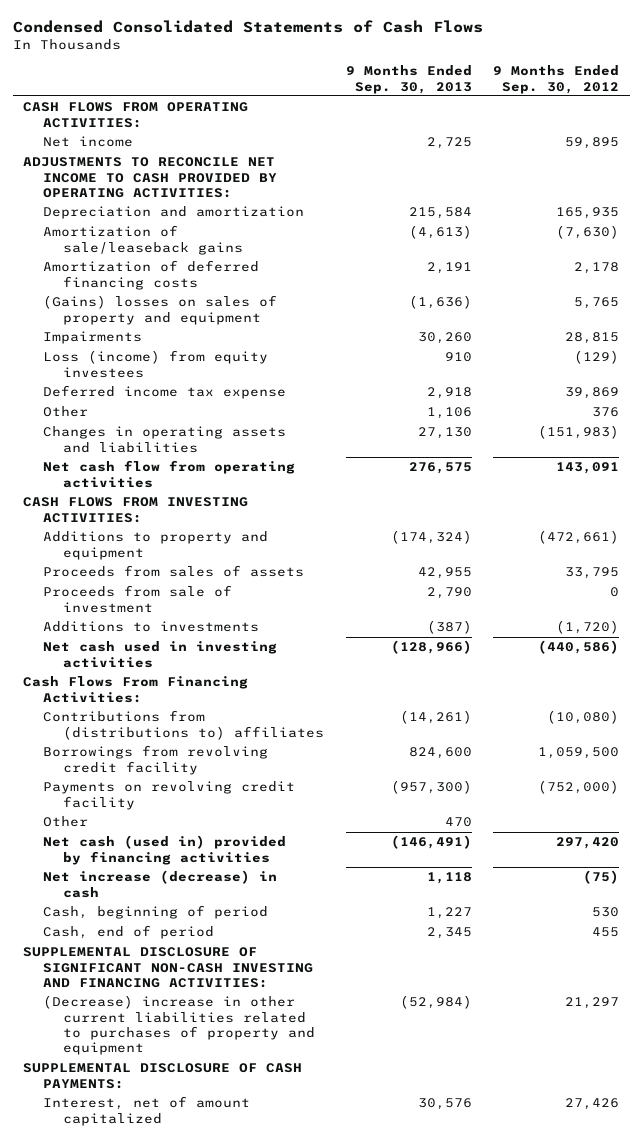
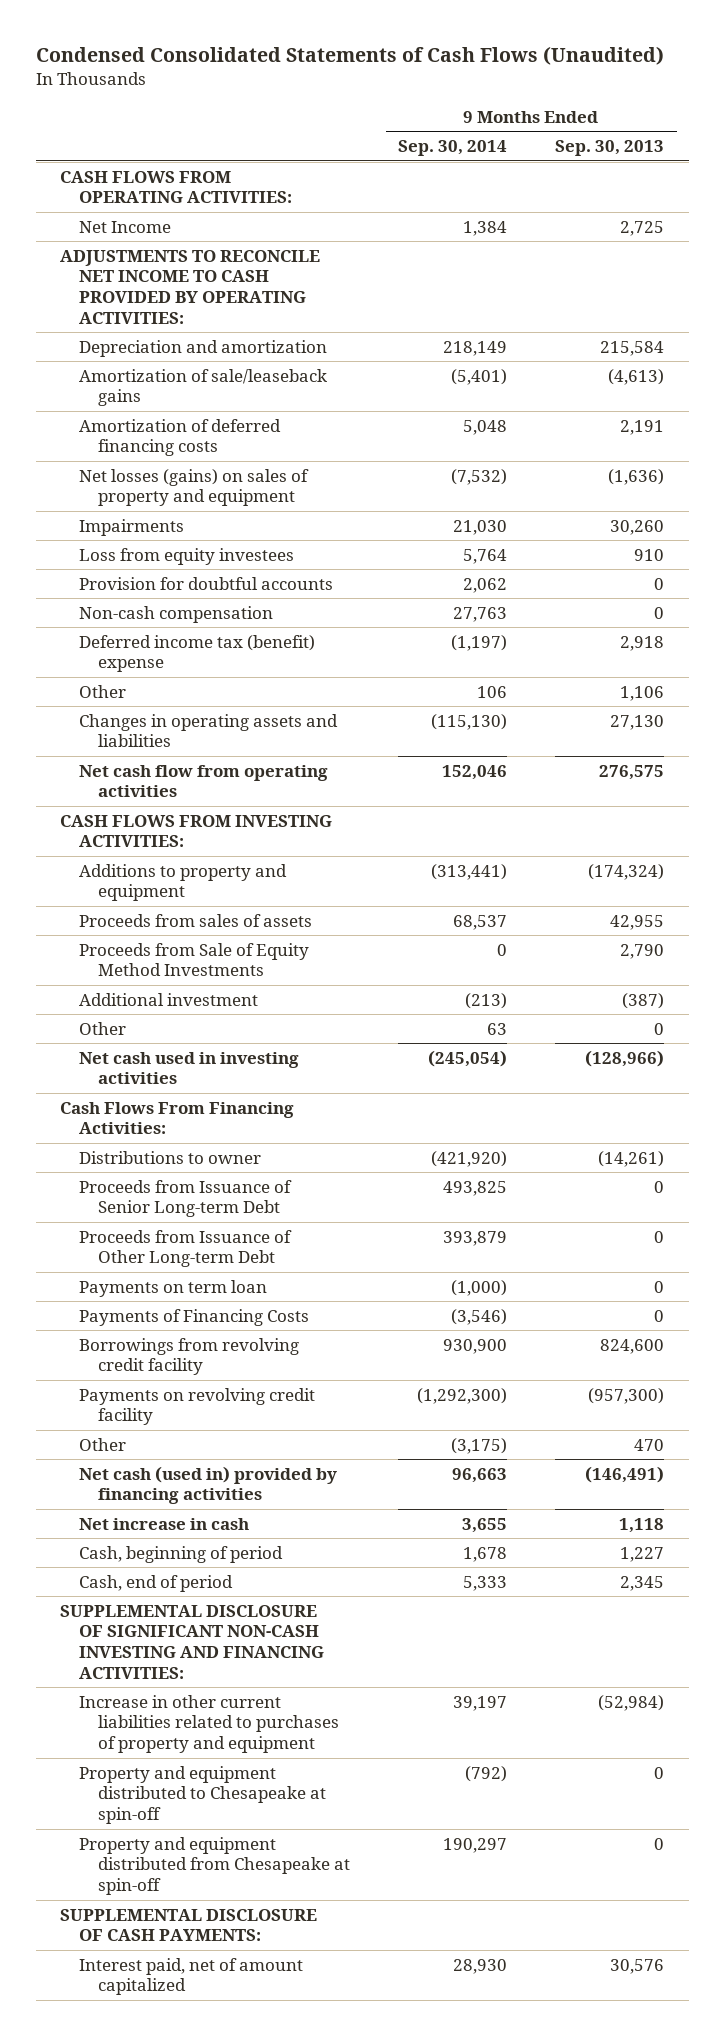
- Condensed Consolidated Statements of Cash Flows
+ Condensed Consolidated Statements of Cash Flows (Unaudited)
- | 9 Months Ended Sep. 30, 2013 | 9 Months Ended Sep. 30, 2012
+ | 9 Months Ended Sep. 30, 2014 | 9 Months Ended Sep. 30, 2013
- Net income | 2,725 | 59,895
+ Net Income | 1,384 | 2,725
- (Gains) losses on sales of property and equipment | (1,636) | 5,765
+ Net losses (gains) on sales of property and equipment | (7,532) | (1,636)
- Loss (income) from equity investees | 910 | (129)
- Deferred income tax expense | 2,918 | 39,869
+ Loss from equity investees | 5,764 | 910
+ Provision for doubtful accounts | 2,062 | 0
+ Non-cash compensation | 27,763 | 0
+ Deferred income tax (benefit) expense | (1,197) | 2,918
- Proceeds from sale of investment | 2,790 | 0
- Additions to investments | (387) | (1,720)
+ Proceeds from Sale of Equity Method Investments | 0 | 2,790
+ Additional investment | (213) | (387)
+ Other | 63 | 0
- Contributions from (distributions to) affiliates | (14,261) | (10,080)
+ Distributions to owner | (421,920) | (14,261)
+ Proceeds from Issuance of Senior Long-term Debt | 493,825 | 0
+ Proceeds from Issuance of Other Long-term Debt | 393,879 | 0
+ Payments on term loan | (1,000) | 0
+ Payments of Financing Costs | (3,546) | 0
- Net increase (decrease) in cash | 1,118 | (75)
+ Net increase in cash | 3,655 | 1,118
- (Decrease) increase in other current liabilities related to purchases of property and equipment | (52,984) | 21,297
+ Increase in other current liabilities related to purchases of property and equipment | 39,197 | (52,984)
+ Property and equipment distributed to Chesapeake at spin-off | (792) | 0
+ Property and equipment distributed from Chesapeake at spin-off | 190,297 | 0
- Interest, net of amount capitalized | 30,576 | 27,426
+ Interest paid, net of amount capitalized | 28,930 | 30,576

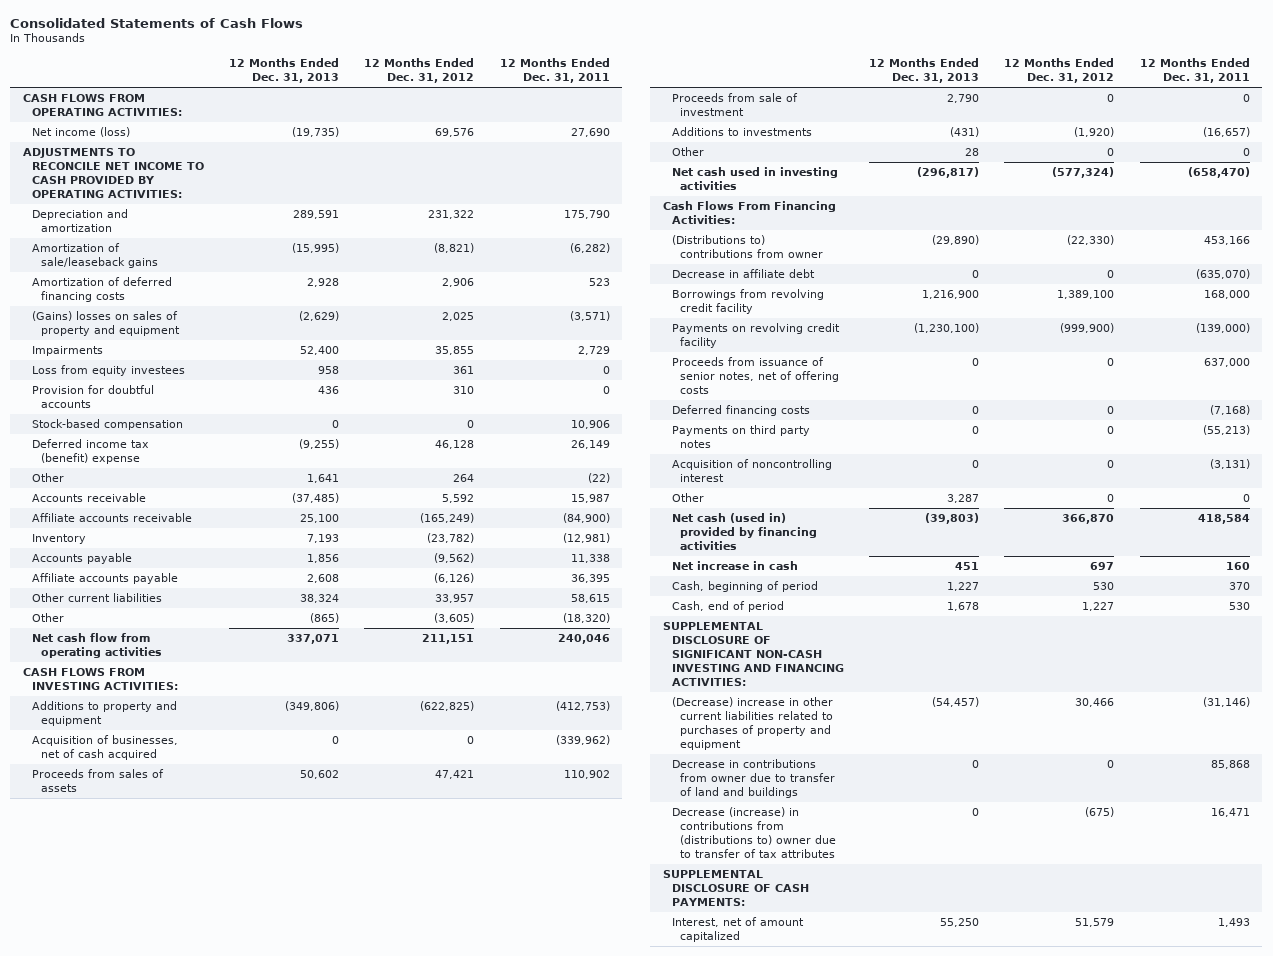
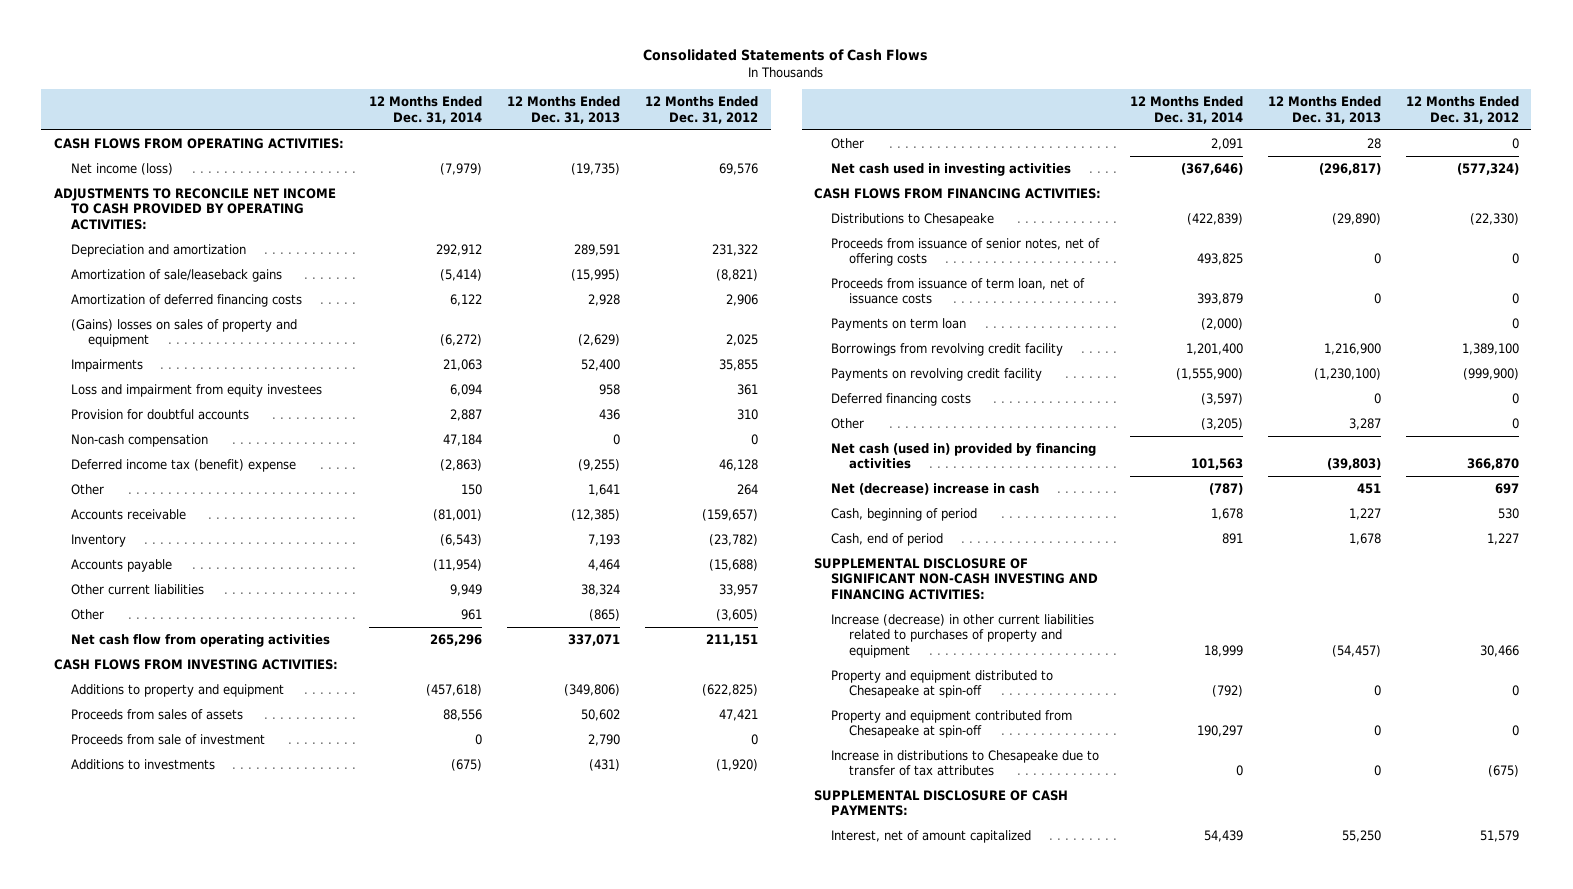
- | 12 Months Ended Dec. 31, 2013 | 12 Months Ended Dec. 31, 2012 | 12 Months Ended Dec. 31, 2011
+ | 12 Months Ended Dec. 31, 2014 | 12 Months Ended Dec. 31, 2013 | 12 Months Ended Dec. 31, 2012
- Loss from equity investees | 958 | 361 | 0
+ Loss and impairment from equity investees | 6,094 | 958 | 361
- Stock-based compensation | 0 | 0 | 10,906
+ Non-cash compensation | 47,184 | 0 | 0
- Accounts receivable | (37,485) | 5,592 | 15,987
- Affiliate accounts receivable | 25,100 | (165,249) | (84,900)
+ Accounts receivable | (81,001) | (12,385) | (159,657)
- Accounts payable | 1,856 | (9,562) | 11,338
- Affiliate accounts payable | 2,608 | (6,126) | 36,395
+ Accounts payable | (11,954) | 4,464 | (15,688)
- Acquisition of businesses, net of cash acquired | 0 | 0 | (339,962)
- Cash Flows From Financing Activities:
- (Distributions to) contributions from owner | (29,890) | (22,330) | 453,166
- Decrease in affiliate debt | 0 | 0 | (635,070)
+ CASH FLOWS FROM FINANCING ACTIVITIES:
+ Distributions to Chesapeake | (422,839) | (29,890) | (22,330)
moved up: Proceeds from issuance of senior notes, net of offering costs | 493,825 | 0 | 0
+ Proceeds from issuance of term loan, net of issuance costs | 393,879 | 0 | 0
+ Payments on term loan | (2,000) | | 0
- Payments on third party notes | 0 | 0 | (55,213)
- Acquisition of noncontrolling interest | 0 | 0 | (3,131)
- Net increase in cash | 451 | 697 | 160
+ Net (decrease) increase in cash | (787) | 451 | 697
- (Decrease) increase in other current liabilities related to purchases of property and equipment | (54,457) | 30,466 | (31,146)
- Decrease in contributions from owner due to transfer of land and buildings | 0 | 0 | 85,868
- Decrease (increase) in contributions from (distributions to) owner due to transfer of tax attributes | 0 | (675) | 16,471
+ Increase (decrease) in other current liabilities related to purchases of property and equipment | 18,999 | (54,457) | 30,466
+ Property and equipment distributed to Chesapeake at spin-off | (792) | 0 | 0
+ Property and equipment contributed from Chesapeake at spin-off | 190,297 | 0 | 0
+ Increase in distributions to Chesapeake due to transfer of tax attributes | 0 | 0 | (675)

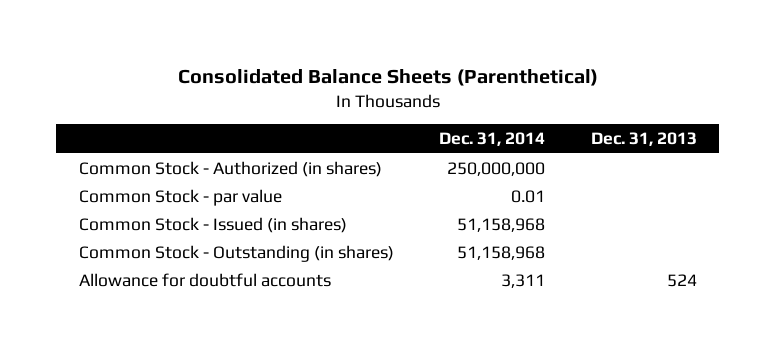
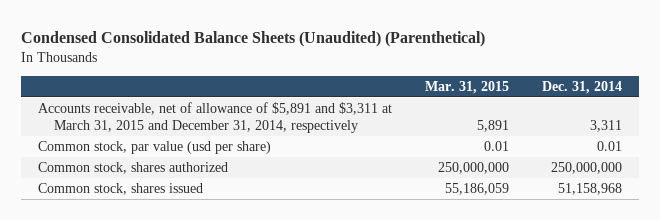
- Consolidated Balance Sheets (Parenthetical)
+ Condensed Consolidated Balance Sheets (Unaudited) (Parenthetical)
- | Dec. 31, 2014 | Dec. 31, 2013
+ | Mar. 31, 2015 | Dec. 31, 2014
- Common Stock - Authorized (in shares) | 250,000,000 |
- Common Stock - par value | 0.01 |
- Common Stock - Issued (in shares) | 51,158,968 |
- Common Stock - Outstanding (in shares) | 51,158,968 |
- Allowance for doubtful accounts | 3,311 | 524
+ Accounts receivable, net of allowance of $5,891 and $3,311 at March 31, 2015 and December 31, 2014, respectively | 5,891 | 3,311
+ Common stock, par value (usd per share) | 0.01 | 0.01
+ Common stock, shares authorized | 250,000,000 | 250,000,000
+ Common stock, shares issued | 55,186,059 | 51,158,968

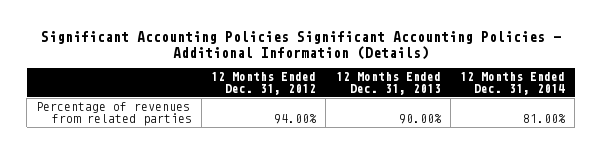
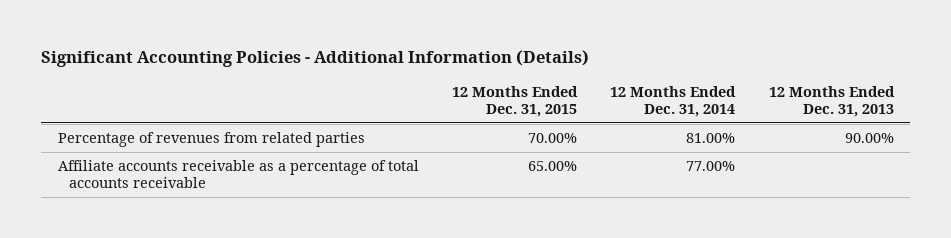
- Significant Accounting Policies Significant Accounting Policies - Additional Information (Details)
+ Significant Accounting Policies - Additional Information (Details)
- | 12 Months Ended Dec. 31, 2012 | 12 Months Ended Dec. 31, 2013 | 12 Months Ended Dec. 31, 2014
+ | 12 Months Ended Dec. 31, 2015 | 12 Months Ended Dec. 31, 2014 | 12 Months Ended Dec. 31, 2013
+ Affiliate accounts receivable as a percentage of total accounts receivable | 65.00% | 77.00% |

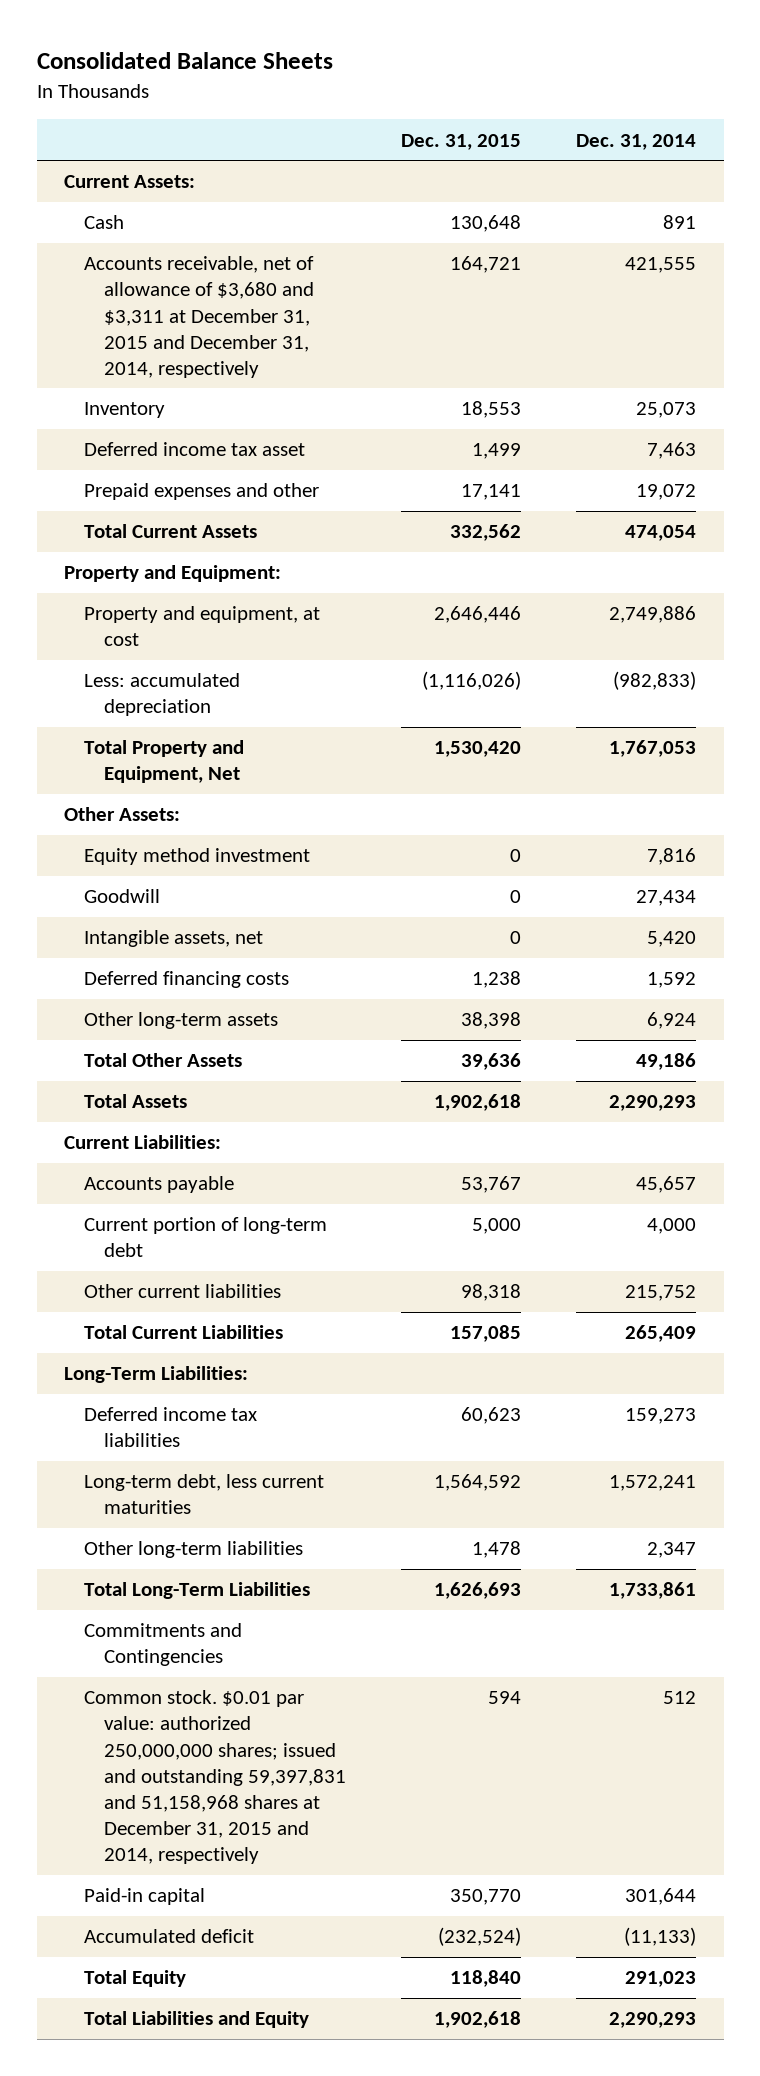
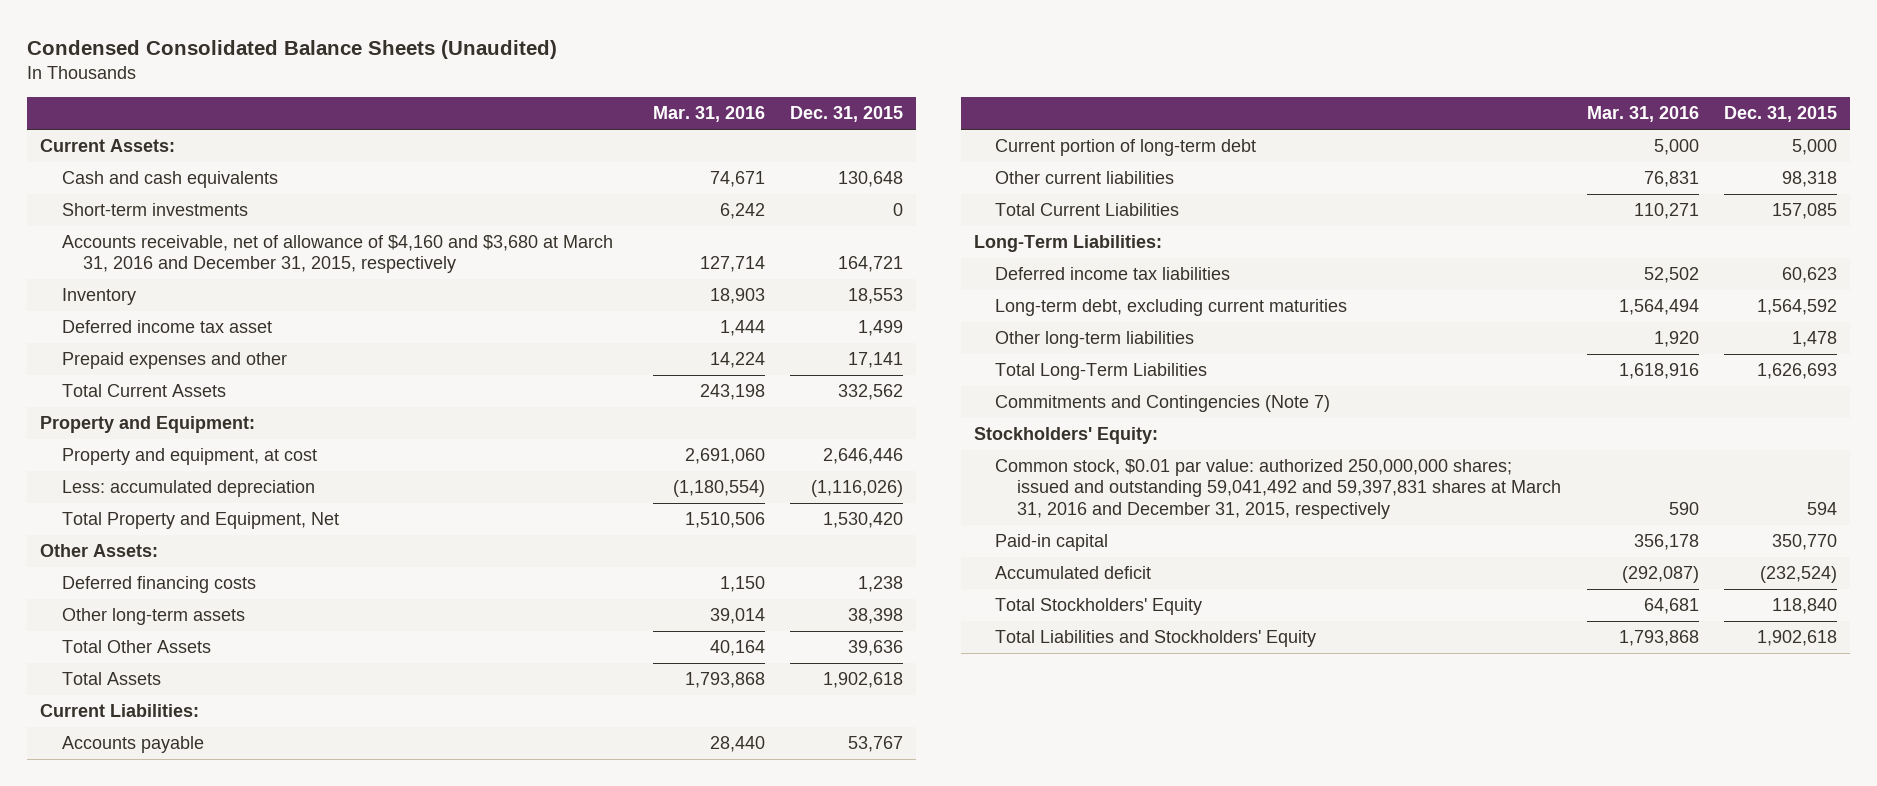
- Consolidated Balance Sheets
+ Condensed Consolidated Balance Sheets (Unaudited)
- | Dec. 31, 2015 | Dec. 31, 2014
+ | Mar. 31, 2016 | Dec. 31, 2015
- Cash | 130,648 | 891
- Accounts receivable, net of allowance of $3,680 and $3,311 at December 31, 2015 and December 31, 2014, respectively | 164,721 | 421,555
+ Cash and cash equivalents | 74,671 | 130,648
+ Short-term investments | 6,242 | 0
+ Accounts receivable, net of allowance of $4,160 and $3,680 at March 31, 2016 and December 31, 2015, respectively | 127,714 | 164,721
- Equity method investment | 0 | 7,816
- Goodwill | 0 | 27,434
- Intangible assets, net | 0 | 5,420
- Long-term debt, less current maturities | 1,564,592 | 1,572,241
+ Long-term debt, excluding current maturities | 1,564,494 | 1,564,592
- Commitments and Contingencies
- Common stock. $0.01 par value: authorized 250,000,000 shares; issued and outstanding 59,397,831 and 51,158,968 shares at December 31, 2015 and 2014, respectively | 594 | 512
+ Commitments and Contingencies (Note 7)
+ Stockholders' Equity:
+ Common stock, $0.01 par value: authorized 250,000,000 shares; issued and outstanding 59,041,492 and 59,397,831 shares at March 31, 2016 and December 31, 2015, respectively | 590 | 594
- Total Equity | 118,840 | 291,023
- Total Liabilities and Equity | 1,902,618 | 2,290,293
+ Total Stockholders' Equity | 64,681 | 118,840
+ Total Liabilities and Stockholders' Equity | 1,793,868 | 1,902,618

